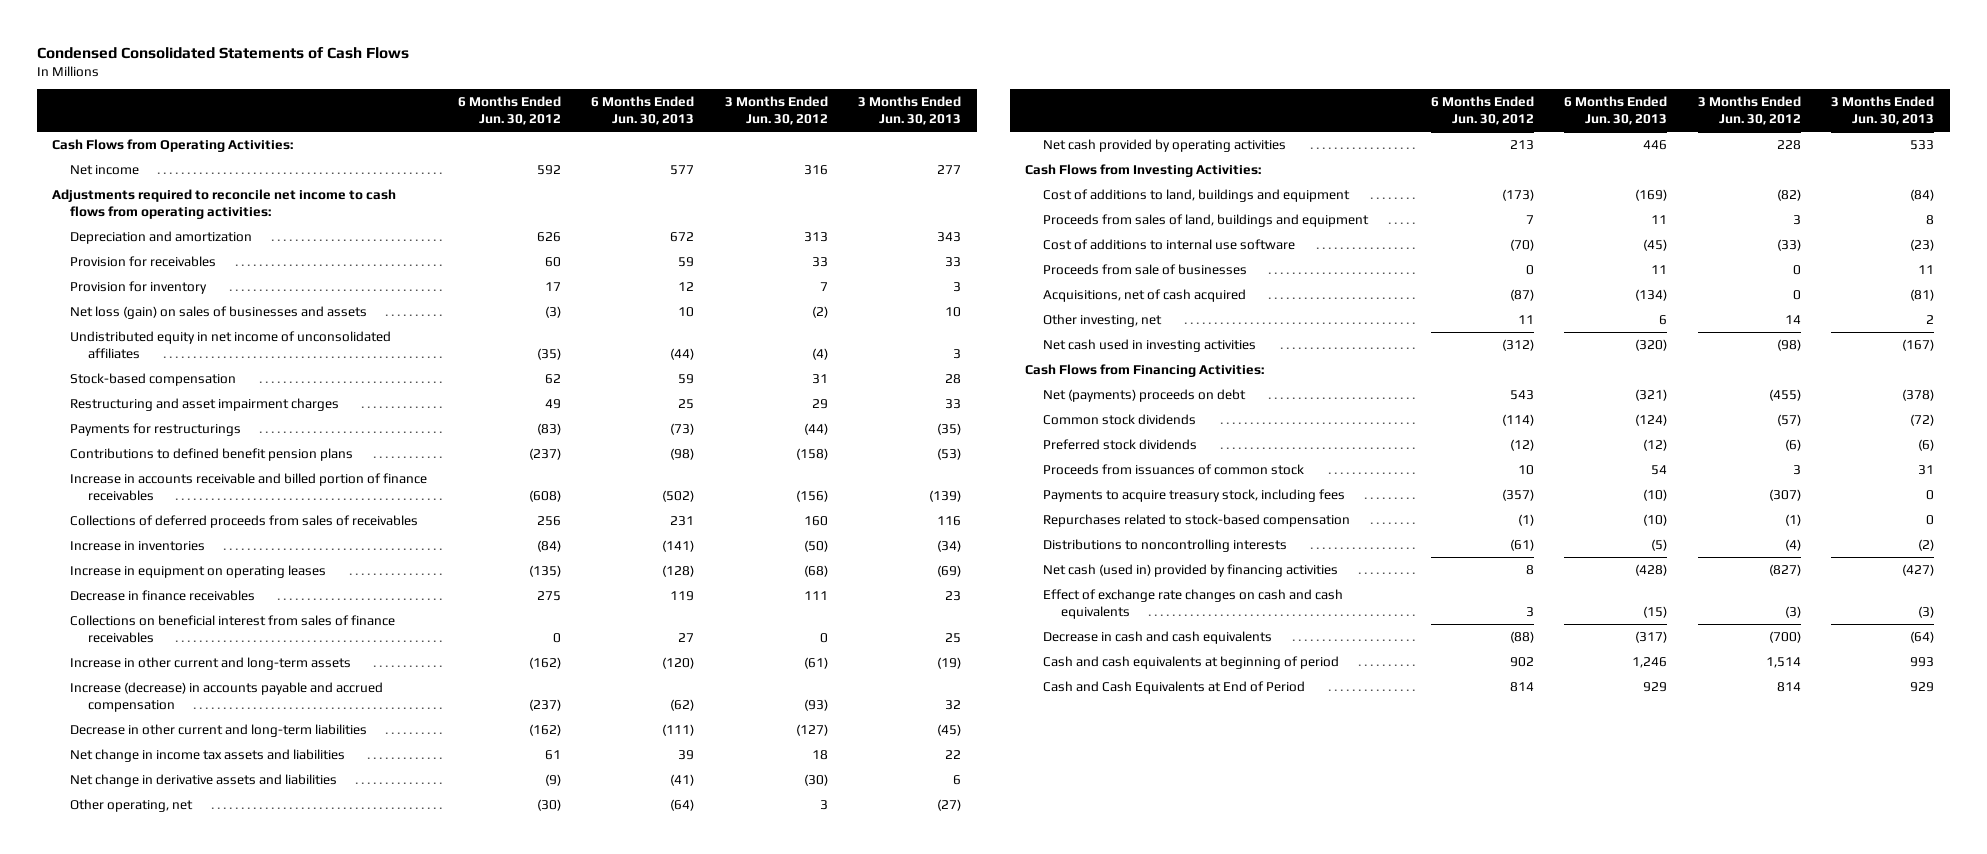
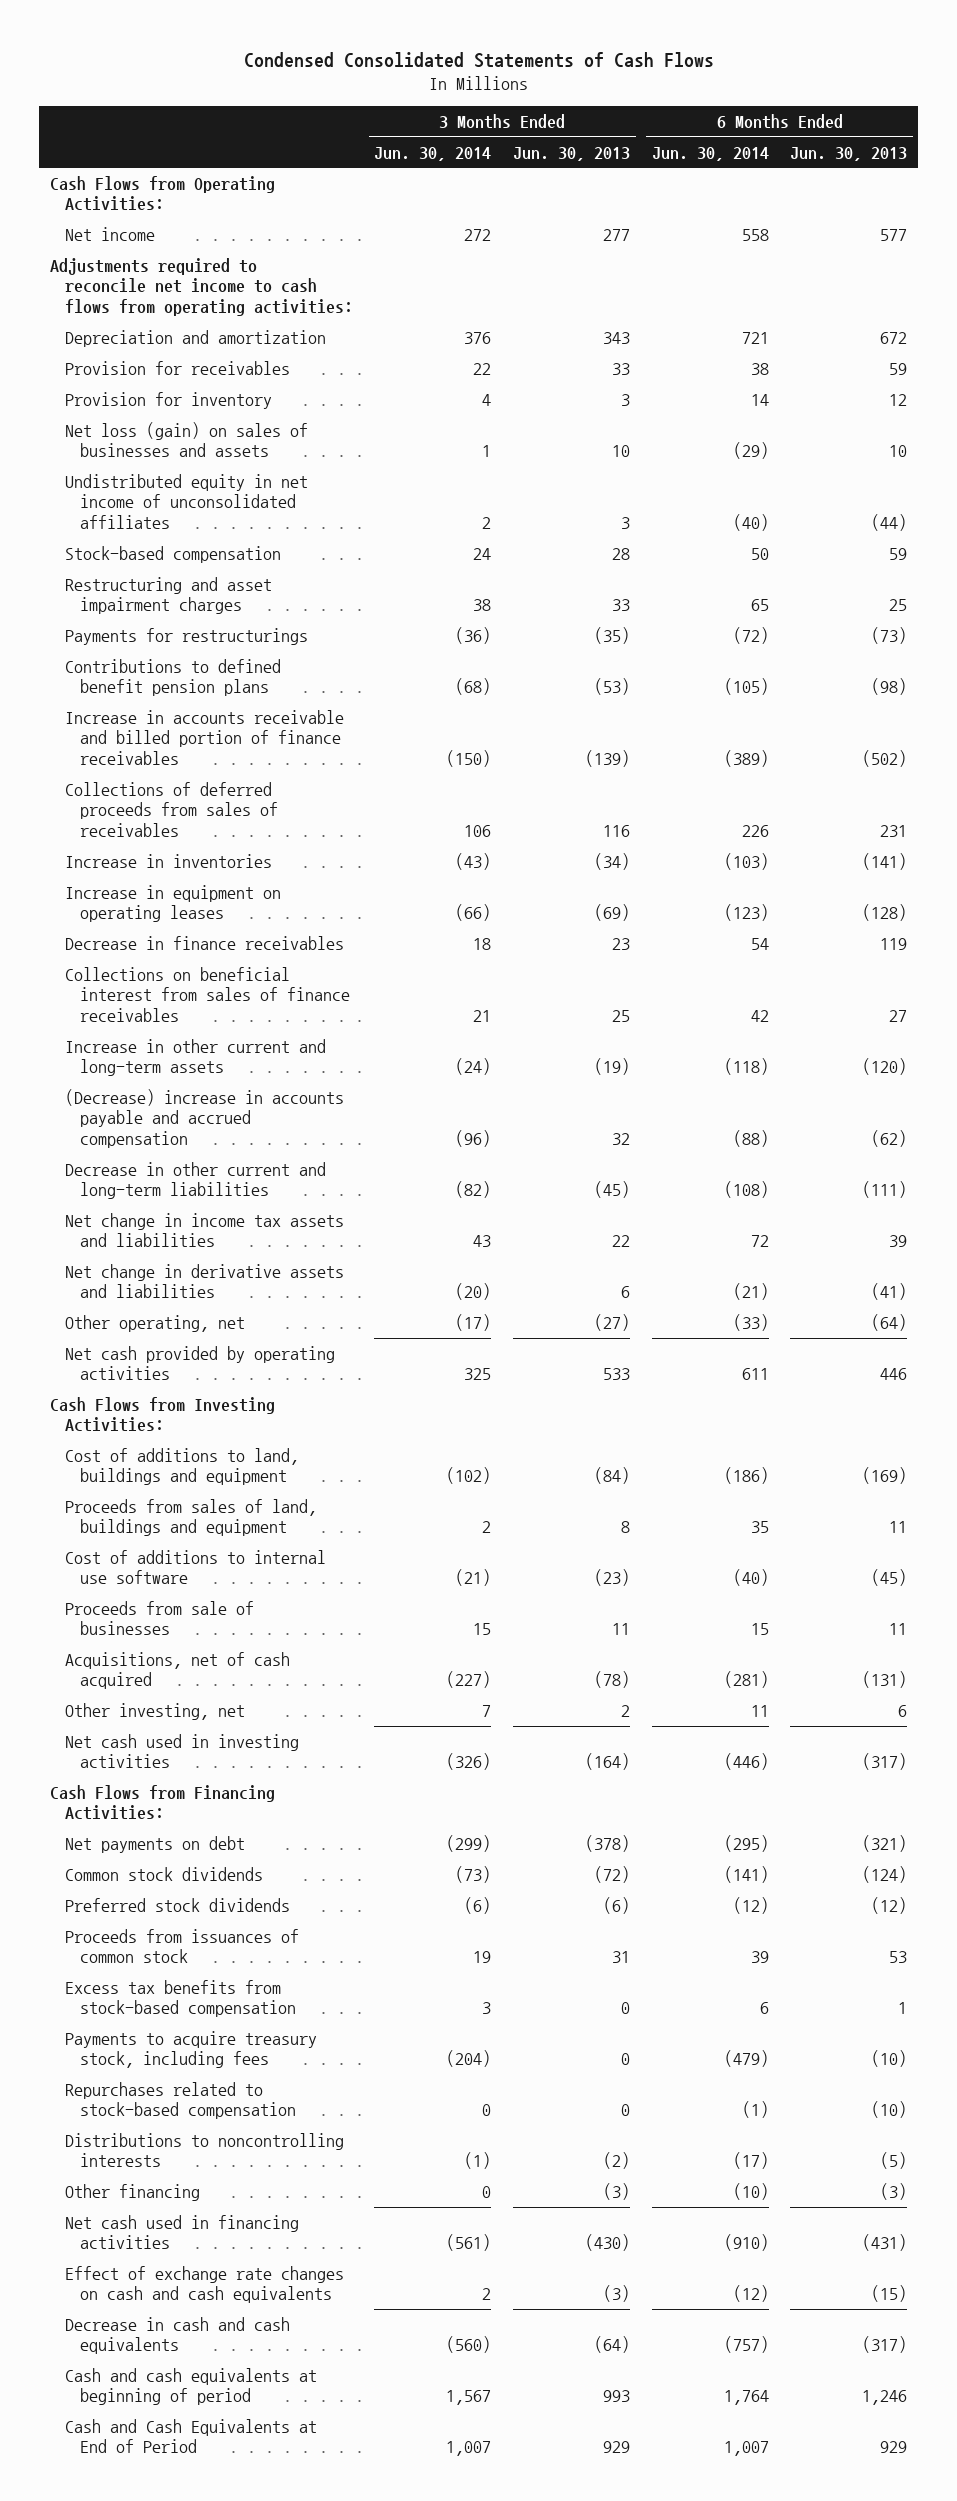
- | 6 Months Ended Jun. 30, 2012 | 6 Months Ended Jun. 30, 2013 | 3 Months Ended Jun. 30, 2012 | 3 Months Ended Jun. 30, 2013
+ | 3 Months Ended Jun. 30, 2014 | 3 Months Ended Jun. 30, 2013 | 6 Months Ended Jun. 30, 2014 | 6 Months Ended Jun. 30, 2013
- Increase (decrease) in accounts payable and accrued compensation | (237) | (62) | (93) | 32
+ (Decrease) increase in accounts payable and accrued compensation | (96) | 32 | (88) | (62)
- Acquisitions, net of cash acquired | (87) | (134) | 0 | (81)
+ Acquisitions, net of cash acquired | (227) | (78) | (281) | (131)
- Net cash used in investing activities | (312) | (320) | (98) | (167)
+ Net cash used in investing activities | (326) | (164) | (446) | (317)
- Net (payments) proceeds on debt | 543 | (321) | (455) | (378)
+ Net payments on debt | (299) | (378) | (295) | (321)
- Proceeds from issuances of common stock | 10 | 54 | 3 | 31
+ Proceeds from issuances of common stock | 19 | 31 | 39 | 53
+ Excess tax benefits from stock-based compensation | 3 | 0 | 6 | 1
- Net cash (used in) provided by financing activities | 8 | (428) | (827) | (427)
+ Other financing | 0 | (3) | (10) | (3)
+ Net cash used in financing activities | (561) | (430) | (910) | (431)

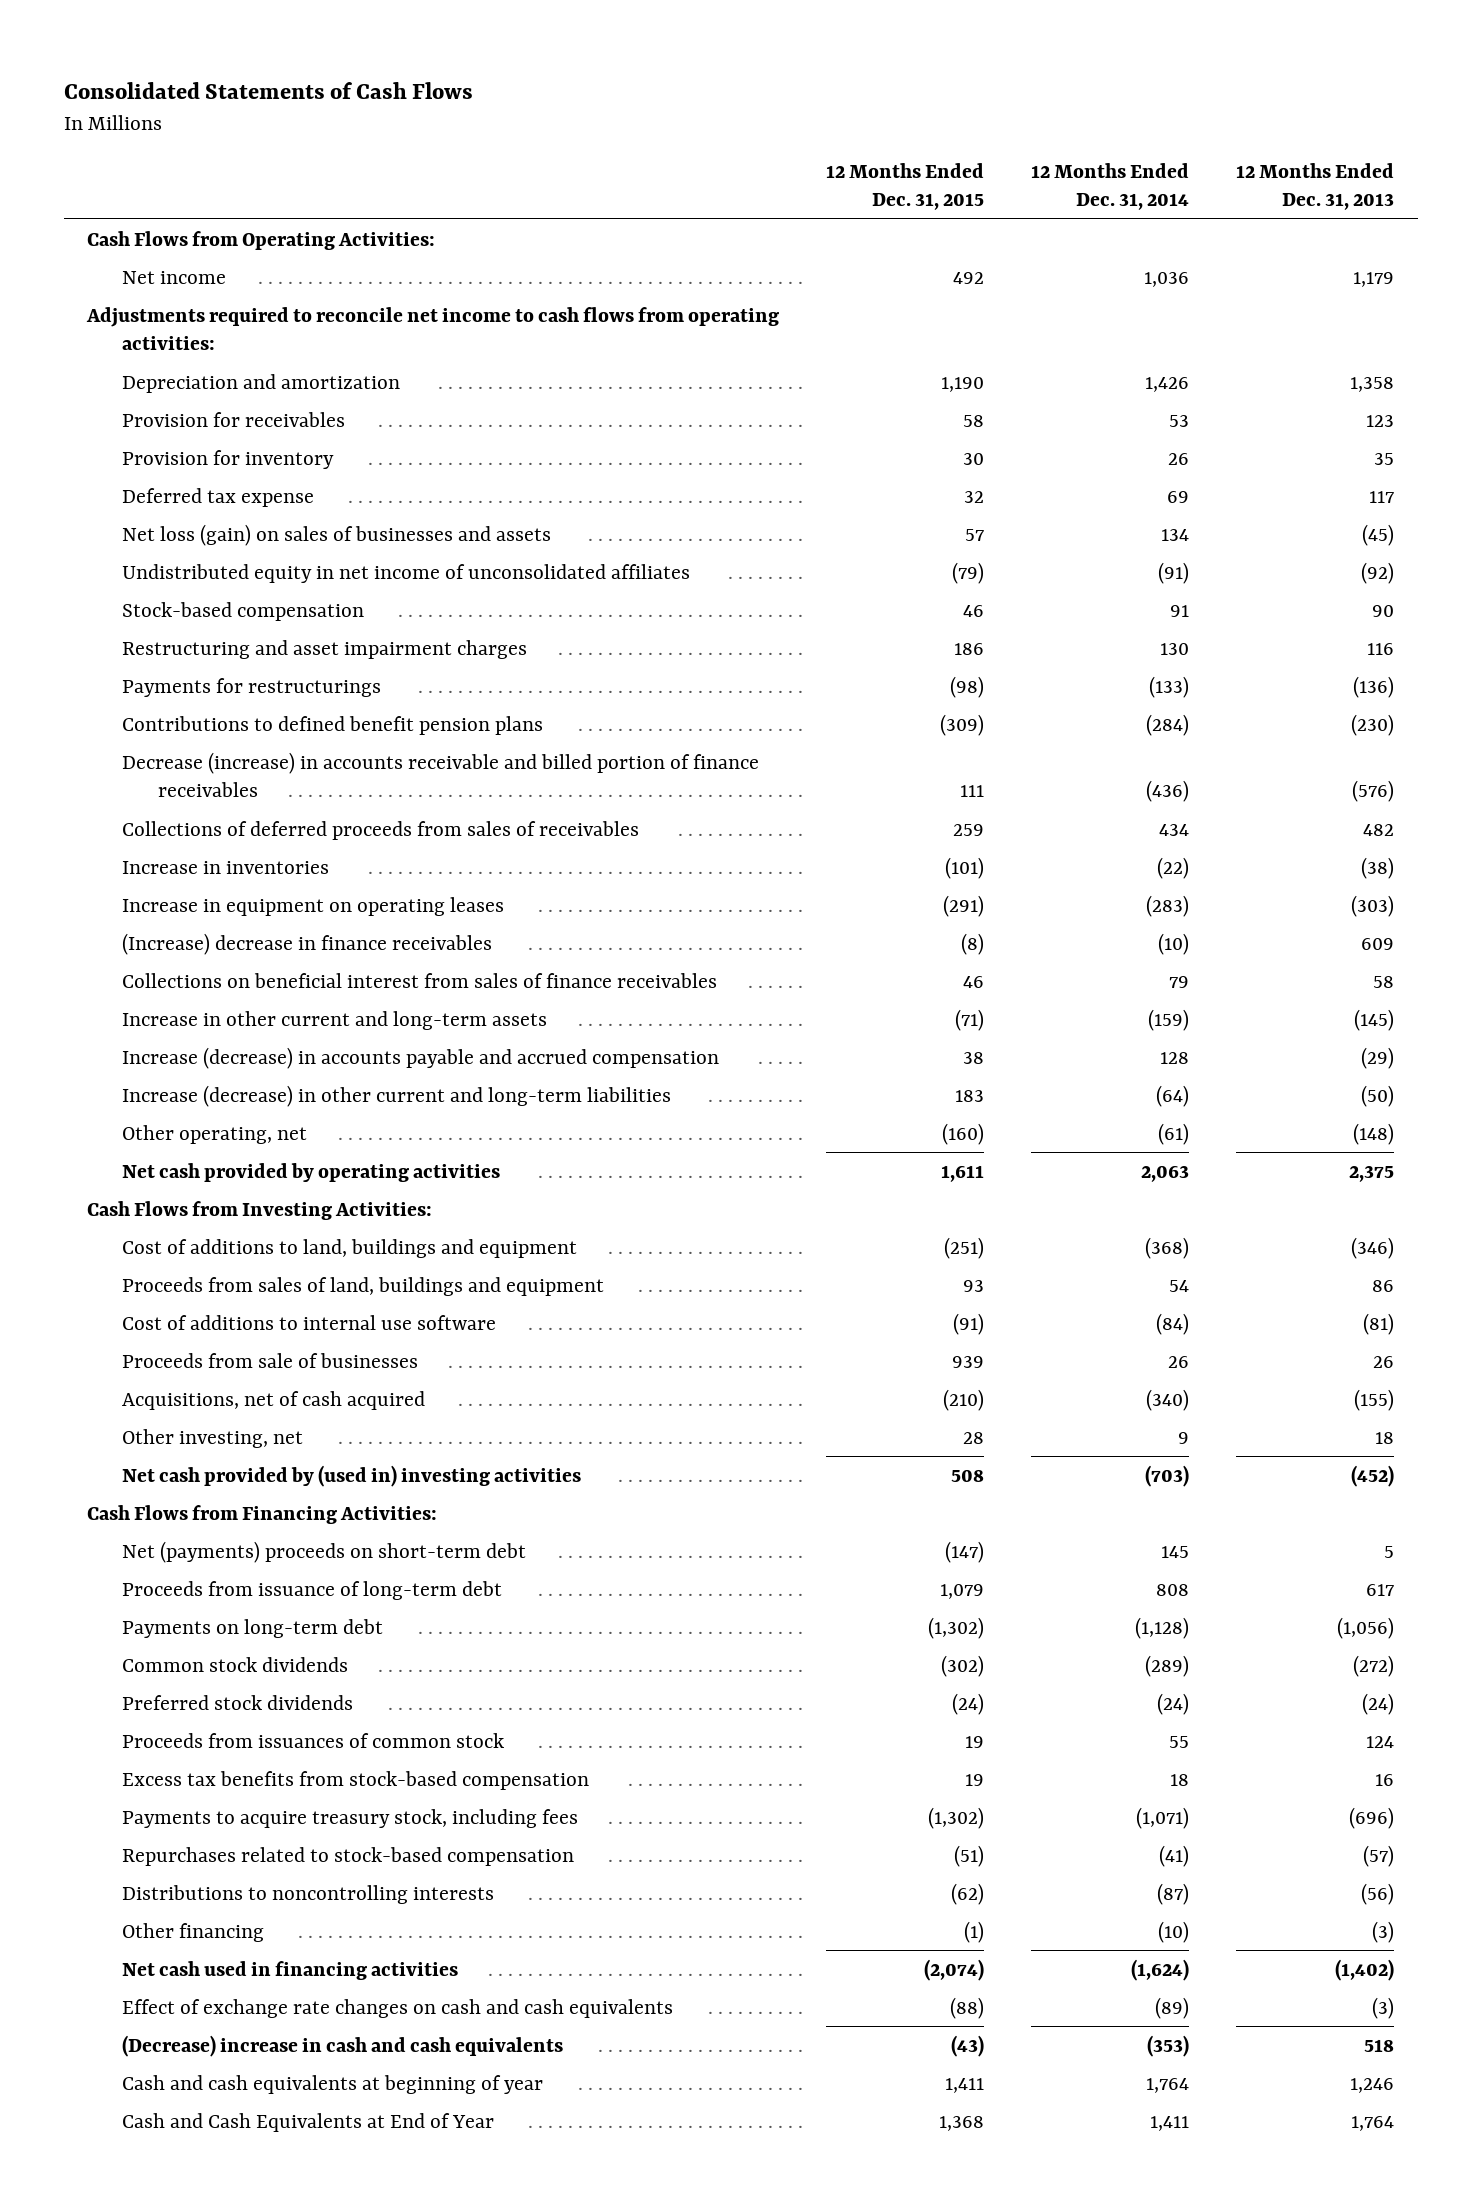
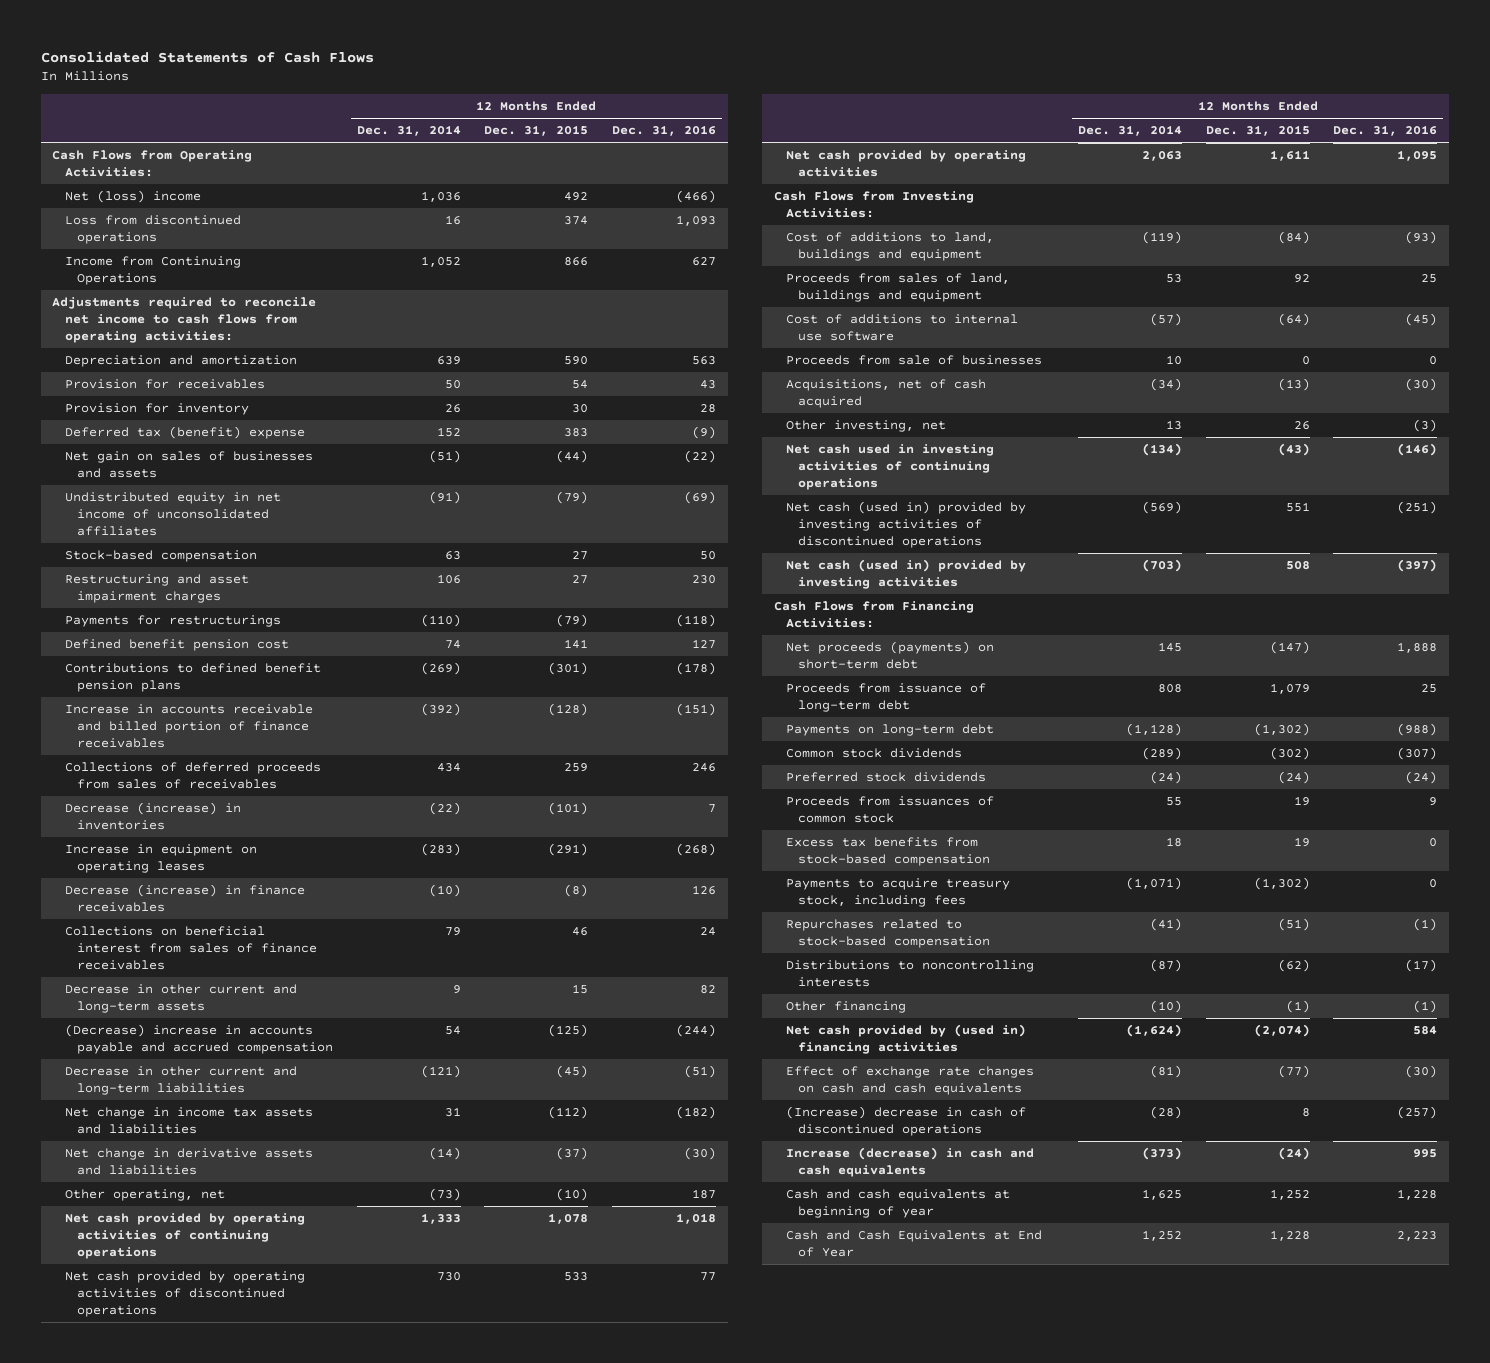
- | 12 Months Ended Dec. 31, 2015 | 12 Months Ended Dec. 31, 2014 | 12 Months Ended Dec. 31, 2013
+ | 12 Months Ended Dec. 31, 2014 | 12 Months Ended Dec. 31, 2015 | 12 Months Ended Dec. 31, 2016
- Net income | 492 | 1,036 | 1,179
+ Net (loss) income | 1,036 | 492 | (466)
+ Loss from discontinued operations | 16 | 374 | 1,093
+ Income from Continuing Operations | 1,052 | 866 | 627
- Depreciation and amortization | 1,190 | 1,426 | 1,358
- Provision for receivables | 58 | 53 | 123
+ Depreciation and amortization | 639 | 590 | 563
+ Provision for receivables | 50 | 54 | 43
- Deferred tax expense | 32 | 69 | 117
- Net loss (gain) on sales of businesses and assets | 57 | 134 | (45)
+ Deferred tax (benefit) expense | 152 | 383 | (9)
+ Net gain on sales of businesses and assets | (51) | (44) | (22)
- Stock-based compensation | 46 | 91 | 90
- Restructuring and asset impairment charges | 186 | 130 | 116
- Payments for restructurings | (98) | (133) | (136)
- Contributions to defined benefit pension plans | (309) | (284) | (230)
- Decrease (increase) in accounts receivable and billed portion of finance receivables | 111 | (436) | (576)
+ Stock-based compensation | 63 | 27 | 50
+ Restructuring and asset impairment charges | 106 | 27 | 230
+ Payments for restructurings | (110) | (79) | (118)
+ Defined benefit pension cost | 74 | 141 | 127
+ Contributions to defined benefit pension plans | (269) | (301) | (178)
+ Increase in accounts receivable and billed portion of finance receivables | (392) | (128) | (151)
- Increase in inventories | (101) | (22) | (38)
+ Decrease (increase) in inventories | (22) | (101) | 7
- (Increase) decrease in finance receivables | (8) | (10) | 609
+ Decrease (increase) in finance receivables | (10) | (8) | 126
- Increase in other current and long-term assets | (71) | (159) | (145)
- Increase (decrease) in accounts payable and accrued compensation | 38 | 128 | (29)
- Increase (decrease) in other current and long-term liabilities | 183 | (64) | (50)
- Other operating, net | (160) | (61) | (148)
+ Decrease in other current and long-term assets | 9 | 15 | 82
+ (Decrease) increase in accounts payable and accrued compensation | 54 | (125) | (244)
+ Decrease in other current and long-term liabilities | (121) | (45) | (51)
+ Net change in income tax assets and liabilities | 31 | (112) | (182)
+ Net change in derivative assets and liabilities | (14) | (37) | (30)
+ Other operating, net | (73) | (10) | 187
+ Net cash provided by operating activities of continuing operations | 1,333 | 1,078 | 1,018
+ Net cash provided by operating activities of discontinued operations | 730 | 533 | 77
- Cost of additions to land, buildings and equipment | (251) | (368) | (346)
- Proceeds from sales of land, buildings and equipment | 93 | 54 | 86
- Cost of additions to internal use software | (91) | (84) | (81)
- Proceeds from sale of businesses | 939 | 26 | 26
- Acquisitions, net of cash acquired | (210) | (340) | (155)
- Other investing, net | 28 | 9 | 18
- Net cash provided by (used in) investing activities | 508 | (703) | (452)
+ Cost of additions to land, buildings and equipment | (119) | (84) | (93)
+ Proceeds from sales of land, buildings and equipment | 53 | 92 | 25
+ Cost of additions to internal use software | (57) | (64) | (45)
+ Proceeds from sale of businesses | 10 | 0 | 0
+ Acquisitions, net of cash acquired | (34) | (13) | (30)
+ Other investing, net | 13 | 26 | (3)
+ Net cash used in investing activities of continuing operations | (134) | (43) | (146)
+ Net cash (used in) provided by investing activities of discontinued operations | (569) | 551 | (251)
+ Net cash (used in) provided by investing activities | (703) | 508 | (397)
- Net (payments) proceeds on short-term debt | (147) | 145 | 5
+ Net proceeds (payments) on short-term debt | 145 | (147) | 1,888
- Net cash used in financing activities | (2,074) | (1,624) | (1,402)
- Effect of exchange rate changes on cash and cash equivalents | (88) | (89) | (3)
- (Decrease) increase in cash and cash equivalents | (43) | (353) | 518
- Cash and cash equivalents at beginning of year | 1,411 | 1,764 | 1,246
- Cash and Cash Equivalents at End of Year | 1,368 | 1,411 | 1,764
+ Net cash provided by (used in) financing activities | (1,624) | (2,074) | 584
+ Effect of exchange rate changes on cash and cash equivalents | (81) | (77) | (30)
+ (Increase) decrease in cash of discontinued operations | (28) | 8 | (257)
+ Increase (decrease) in cash and cash equivalents | (373) | (24) | 995
+ Cash and cash equivalents at beginning of year | 1,625 | 1,252 | 1,228
+ Cash and Cash Equivalents at End of Year | 1,252 | 1,228 | 2,223

